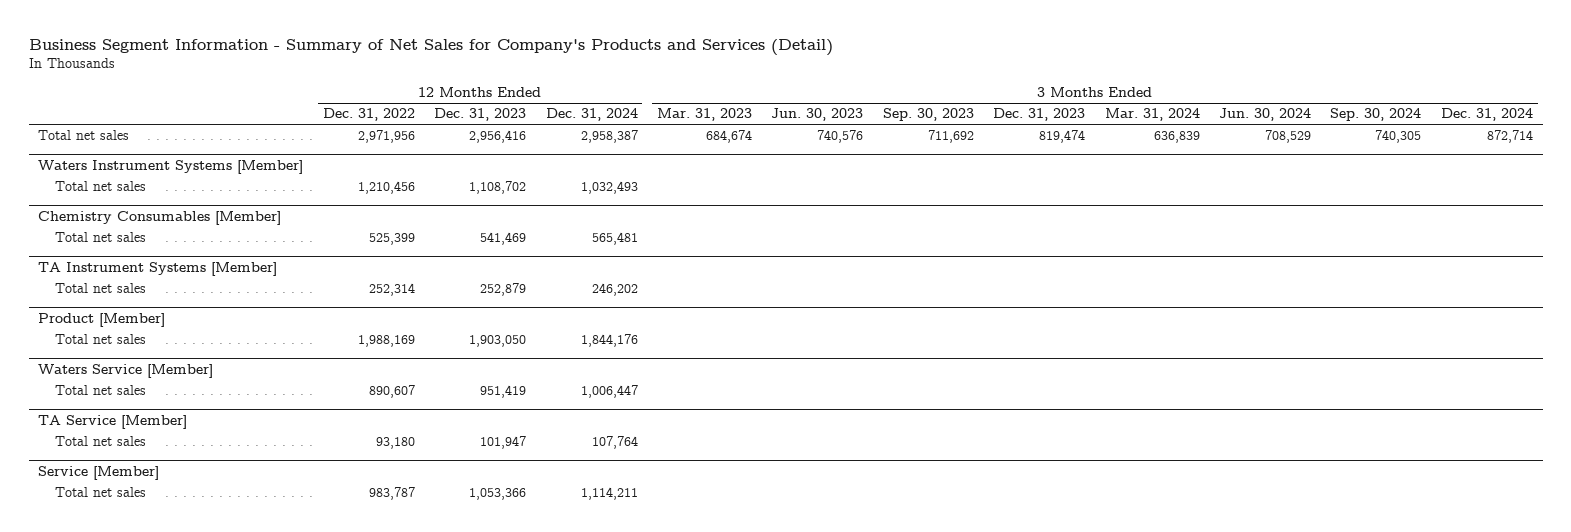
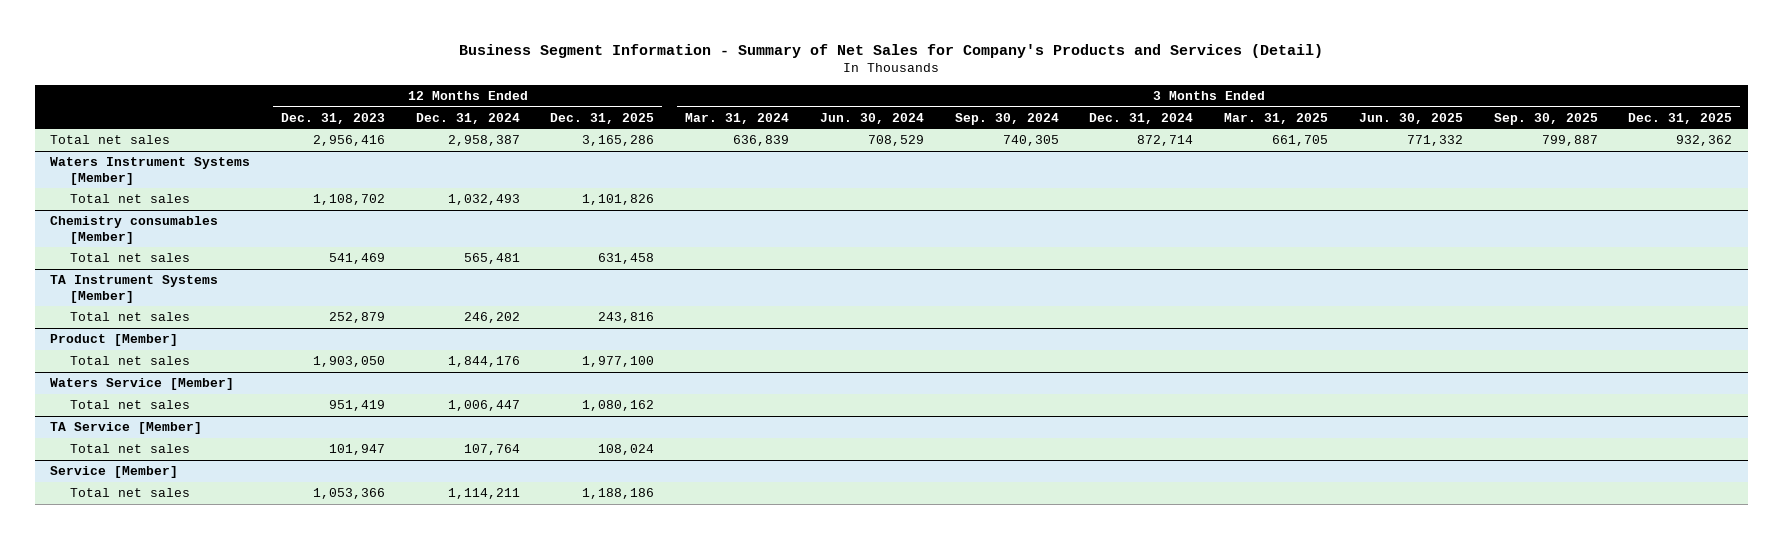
- | 12 Months Ended Dec. 31, 2022 | 12 Months Ended Dec. 31, 2023 | 12 Months Ended Dec. 31, 2024 | 3 Months Ended Mar. 31, 2023 | 3 Months Ended Jun. 30, 2023 | 3 Months Ended Sep. 30, 2023 | 3 Months Ended Dec. 31, 2023 | 3 Months Ended Mar. 31, 2024 | 3 Months Ended Jun. 30, 2024 | 3 Months Ended Sep. 30, 2024 | 3 Months Ended Dec. 31, 2024
+ | 12 Months Ended Dec. 31, 2023 | 12 Months Ended Dec. 31, 2024 | 12 Months Ended Dec. 31, 2025 | 3 Months Ended Mar. 31, 2024 | 3 Months Ended Jun. 30, 2024 | 3 Months Ended Sep. 30, 2024 | 3 Months Ended Dec. 31, 2024 | 3 Months Ended Mar. 31, 2025 | 3 Months Ended Jun. 30, 2025 | 3 Months Ended Sep. 30, 2025 | 3 Months Ended Dec. 31, 2025
- Chemistry Consumables [Member]
+ Chemistry consumables [Member]

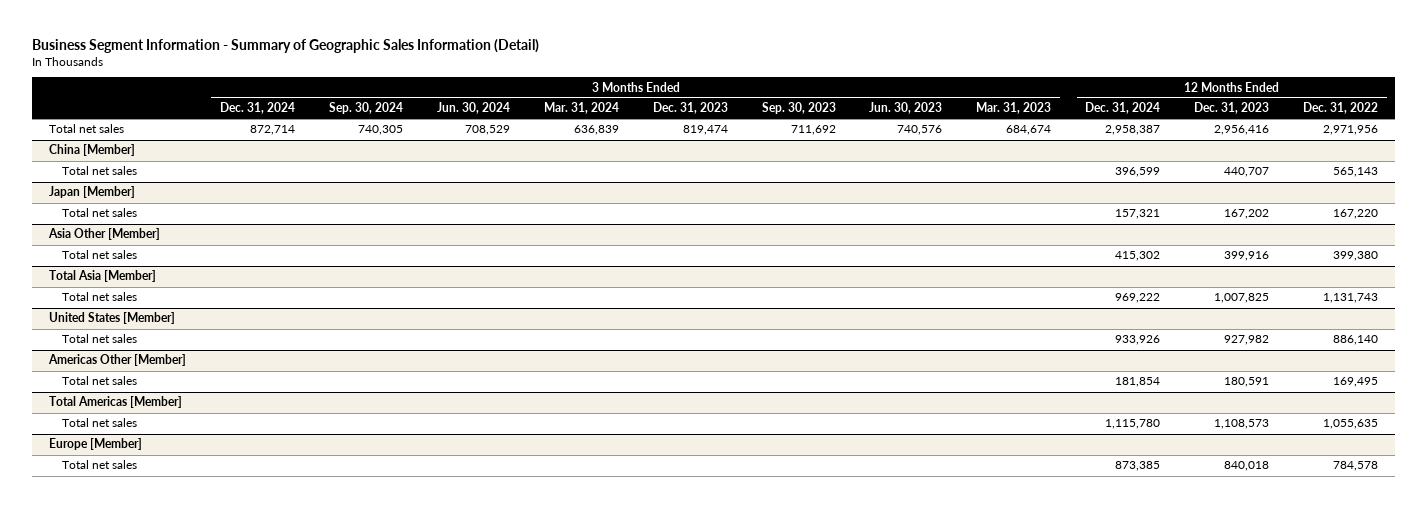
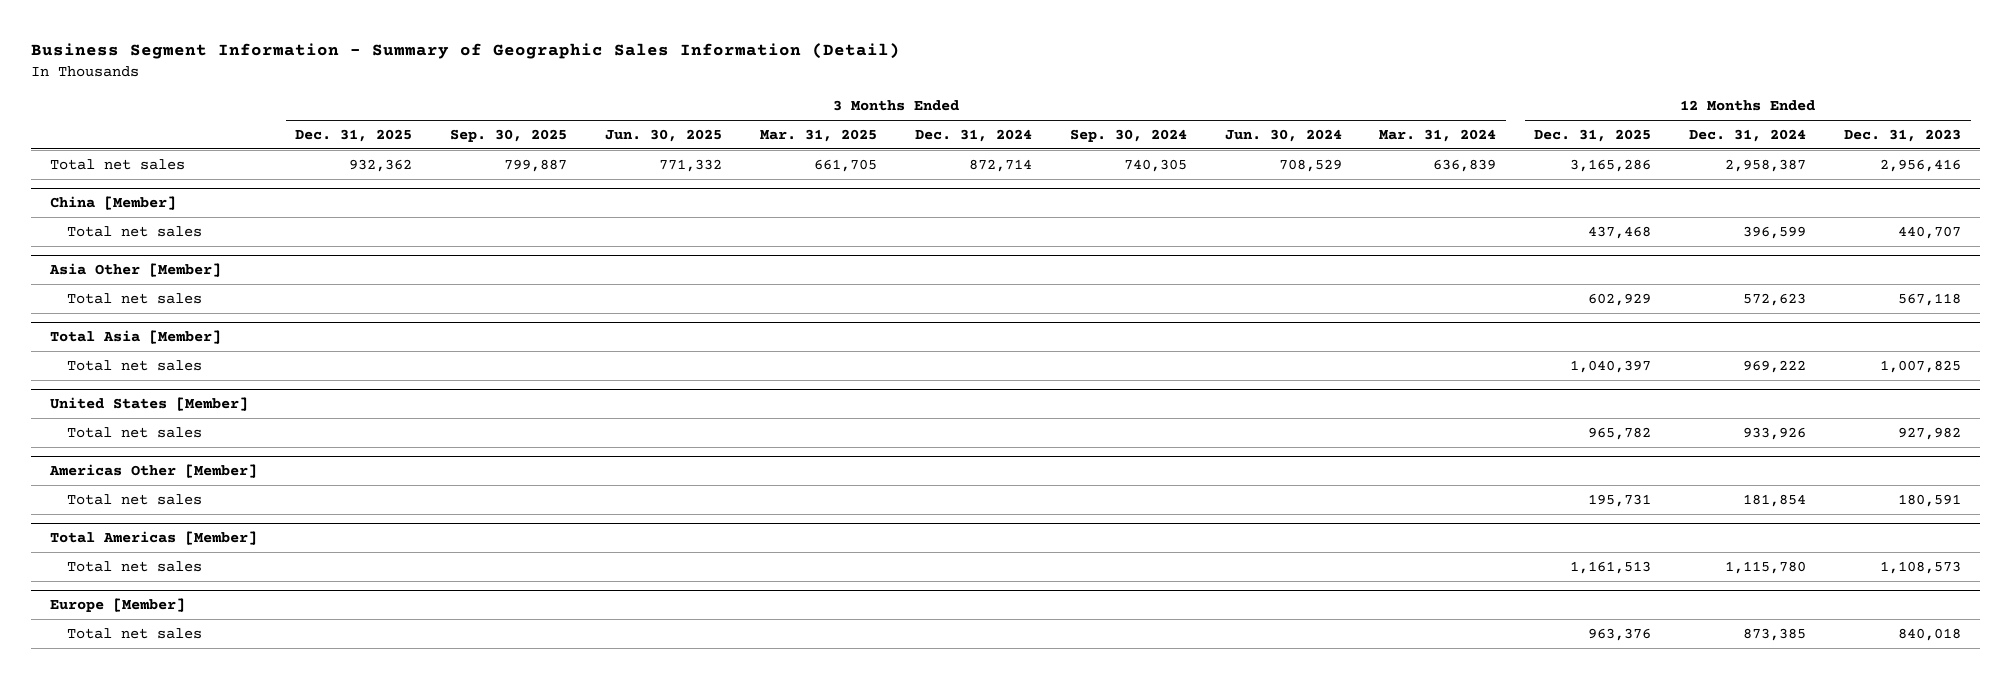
- | 3 Months Ended Dec. 31, 2024 | 3 Months Ended Sep. 30, 2024 | 3 Months Ended Jun. 30, 2024 | 3 Months Ended Mar. 31, 2024 | 3 Months Ended Dec. 31, 2023 | 3 Months Ended Sep. 30, 2023 | 3 Months Ended Jun. 30, 2023 | 3 Months Ended Mar. 31, 2023 | 12 Months Ended Dec. 31, 2024 | 12 Months Ended Dec. 31, 2023 | 12 Months Ended Dec. 31, 2022
+ | 3 Months Ended Dec. 31, 2025 | 3 Months Ended Sep. 30, 2025 | 3 Months Ended Jun. 30, 2025 | 3 Months Ended Mar. 31, 2025 | 3 Months Ended Dec. 31, 2024 | 3 Months Ended Sep. 30, 2024 | 3 Months Ended Jun. 30, 2024 | 3 Months Ended Mar. 31, 2024 | 12 Months Ended Dec. 31, 2025 | 12 Months Ended Dec. 31, 2024 | 12 Months Ended Dec. 31, 2023
- Japan [Member]
- Total net sales | | | | | | | | | 157,321 | 167,202 | 167,220
@ Asia Other [Member]
- Total net sales | | | | | | | | | 415,302 | 399,916 | 399,380
+ Total net sales | | | | | | | | | 602,929 | 572,623 | 567,118

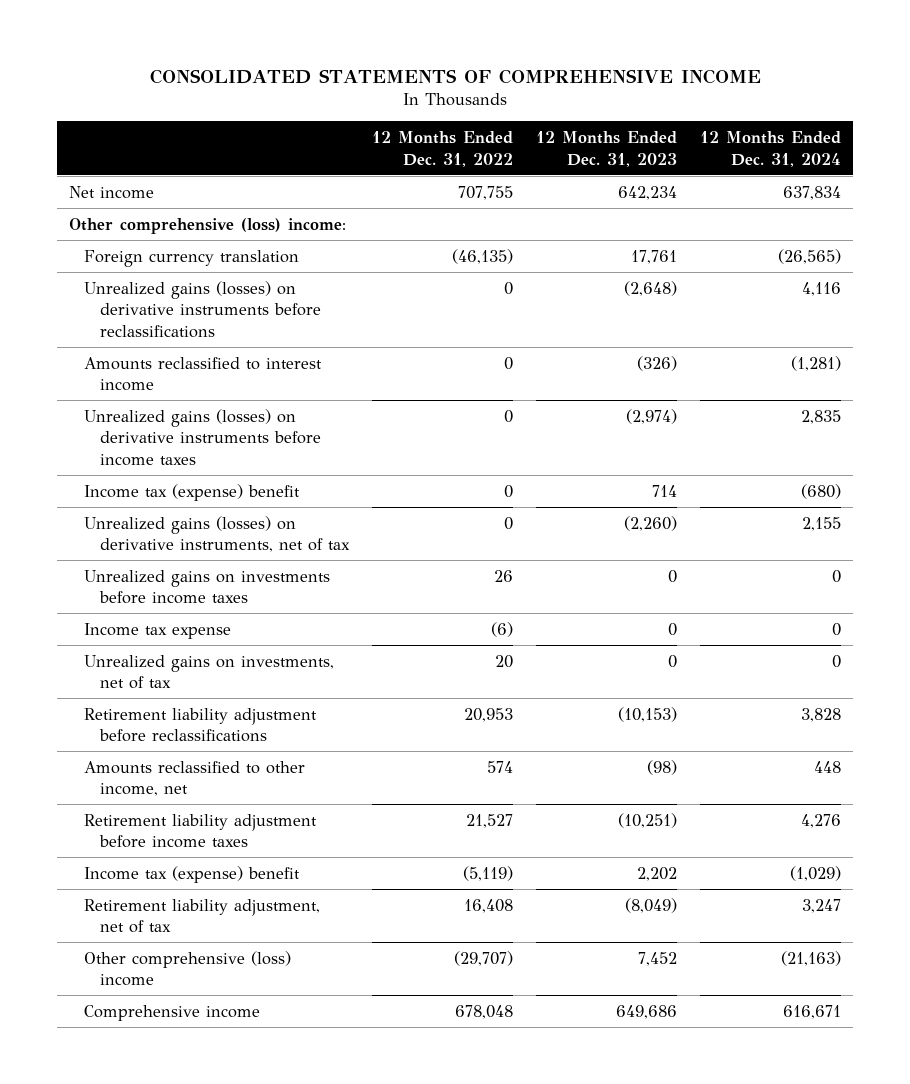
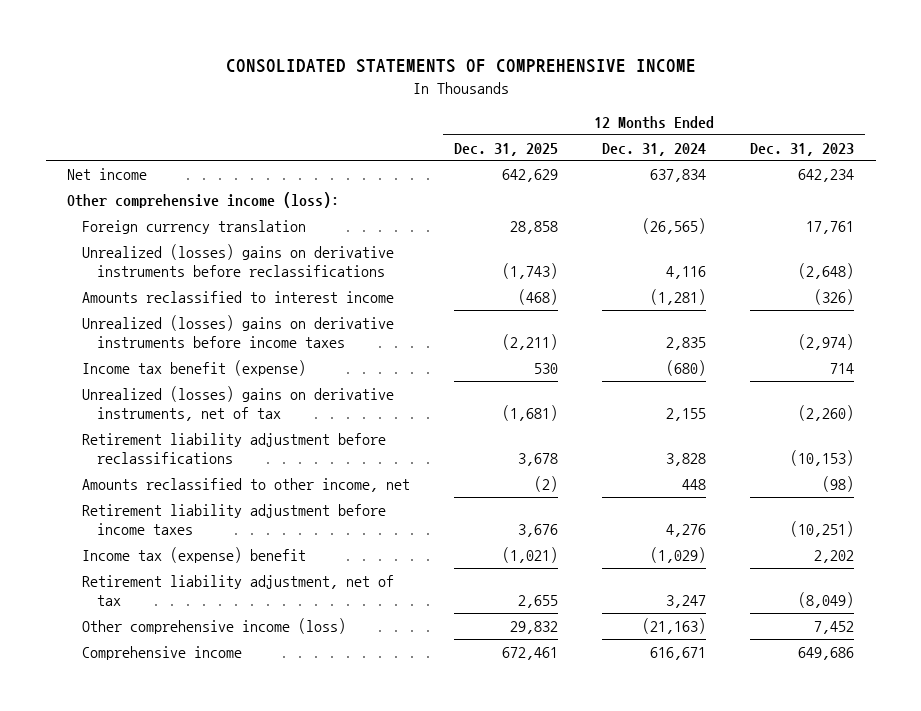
- | 12 Months Ended Dec. 31, 2022 | 12 Months Ended Dec. 31, 2023 | 12 Months Ended Dec. 31, 2024
+ | 12 Months Ended Dec. 31, 2025 | 12 Months Ended Dec. 31, 2024 | 12 Months Ended Dec. 31, 2023
- Other comprehensive (loss) income:
+ Other comprehensive income (loss):
- Unrealized gains (losses) on derivative instruments before reclassifications | 0 | (2,648) | 4,116
+ Unrealized (losses) gains on derivative instruments before reclassifications | (1,743) | 4,116 | (2,648)
- Unrealized gains (losses) on derivative instruments before income taxes | 0 | (2,974) | 2,835
- Income tax (expense) benefit | 0 | 714 | (680)
- Unrealized gains (losses) on derivative instruments, net of tax | 0 | (2,260) | 2,155
- Unrealized gains on investments before income taxes | 26 | 0 | 0
- Income tax expense | (6) | 0 | 0
- Unrealized gains on investments, net of tax | 20 | 0 | 0
+ Unrealized (losses) gains on derivative instruments before income taxes | (2,211) | 2,835 | (2,974)
+ Income tax benefit (expense) | 530 | (680) | 714
+ Unrealized (losses) gains on derivative instruments, net of tax | (1,681) | 2,155 | (2,260)
- Other comprehensive (loss) income | (29,707) | 7,452 | (21,163)
+ Other comprehensive income (loss) | 29,832 | (21,163) | 7,452

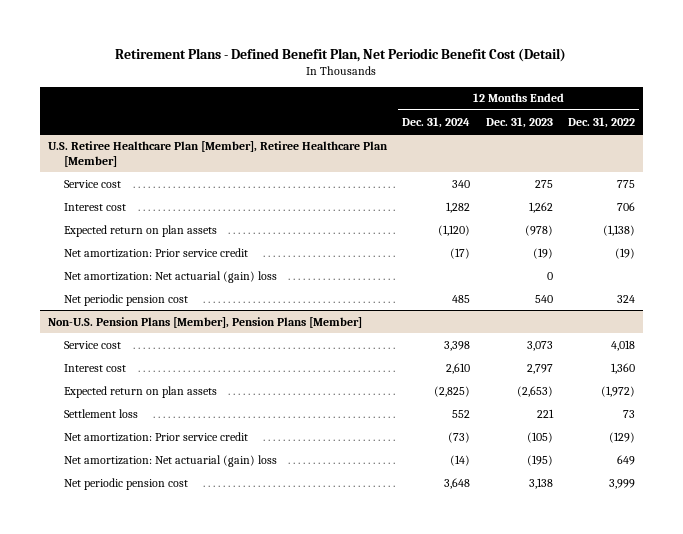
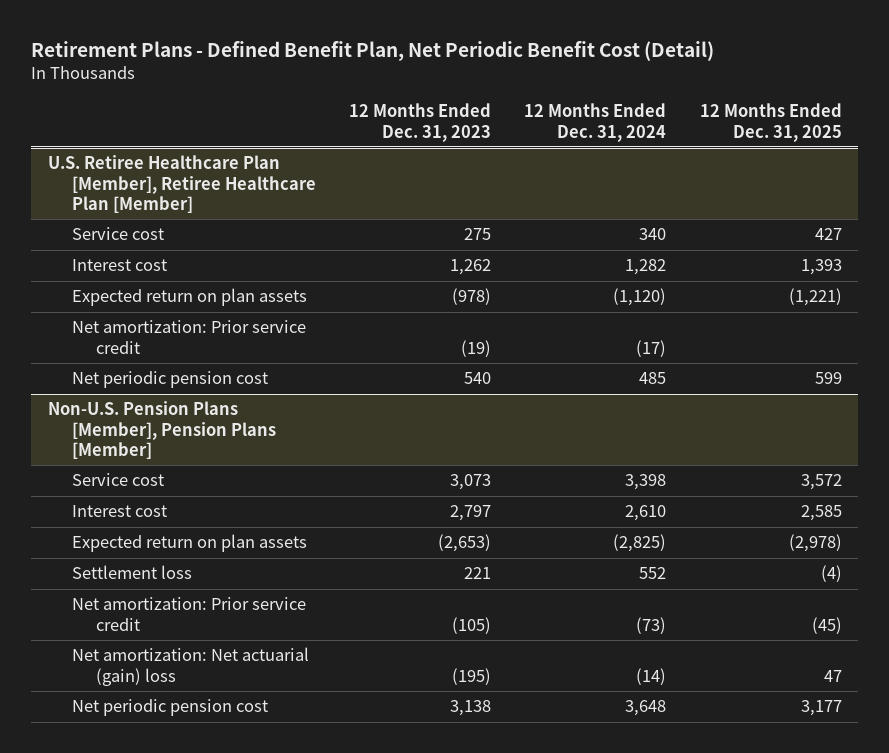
- | 12 Months Ended Dec. 31, 2024 | 12 Months Ended Dec. 31, 2023 | 12 Months Ended Dec. 31, 2022
+ | 12 Months Ended Dec. 31, 2023 | 12 Months Ended Dec. 31, 2024 | 12 Months Ended Dec. 31, 2025
@ U.S. Retiree Healthcare Plan [Member], Retiree Healthcare Plan [Member]
- Net amortization: Net actuarial (gain) loss | | 0 |

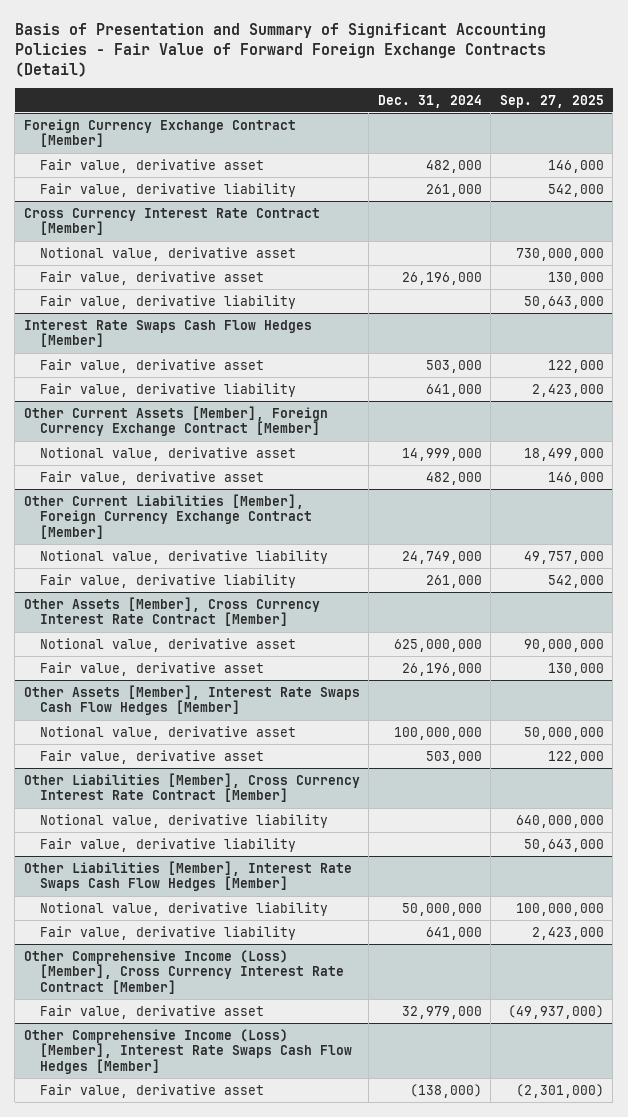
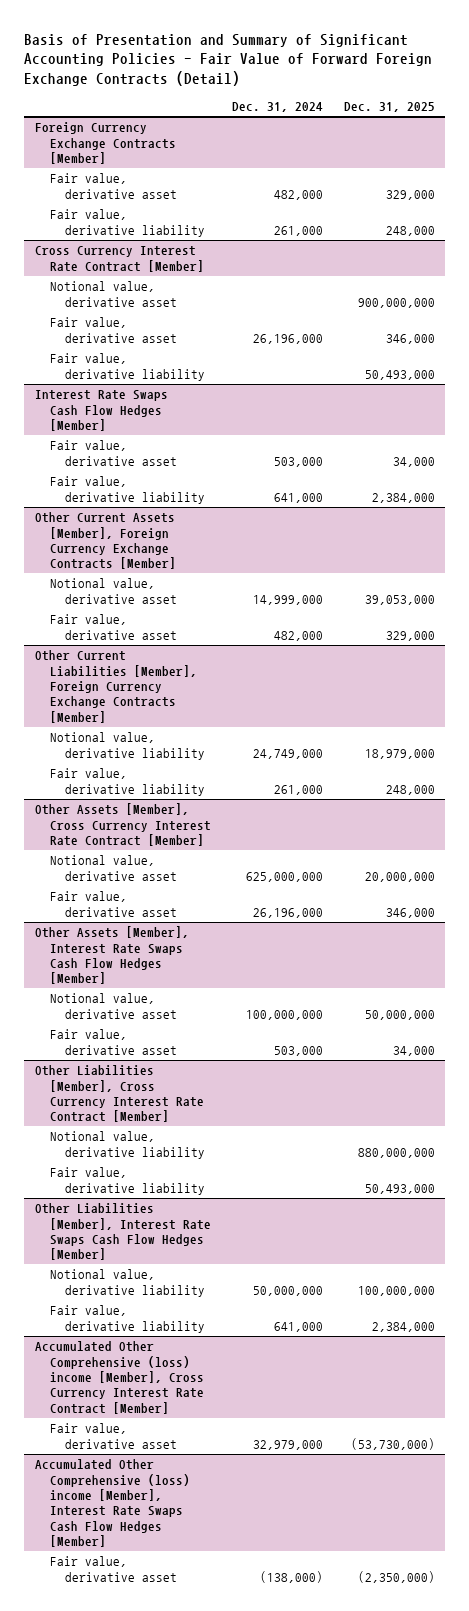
- | Dec. 31, 2024 | Sep. 27, 2025
+ | Dec. 31, 2024 | Dec. 31, 2025
- Foreign Currency Exchange Contract [Member]
+ Foreign Currency Exchange Contracts [Member]
- Other Current Assets [Member], Foreign Currency Exchange Contract [Member]
+ Other Current Assets [Member], Foreign Currency Exchange Contracts [Member]
- Other Current Liabilities [Member], Foreign Currency Exchange Contract [Member]
+ Other Current Liabilities [Member], Foreign Currency Exchange Contracts [Member]
- Other Comprehensive Income (Loss) [Member], Cross Currency Interest Rate Contract [Member]
+ Accumulated Other Comprehensive (loss) income [Member], Cross Currency Interest Rate Contract [Member]
- Other Comprehensive Income (Loss) [Member], Interest Rate Swaps Cash Flow Hedges [Member]
+ Accumulated Other Comprehensive (loss) income [Member], Interest Rate Swaps Cash Flow Hedges [Member]

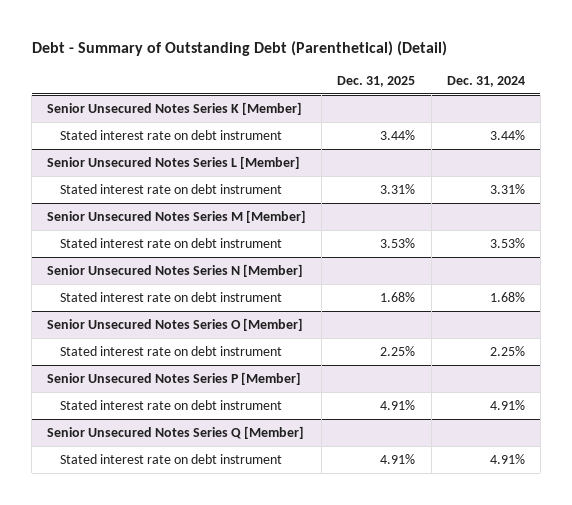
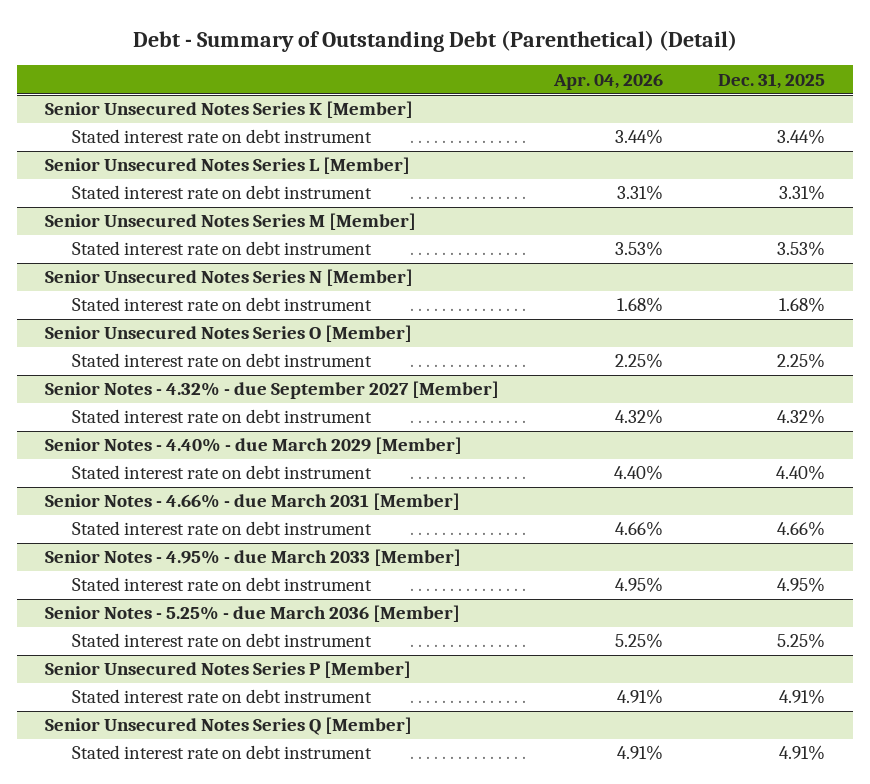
- | Dec. 31, 2025 | Dec. 31, 2024
+ | Apr. 04, 2026 | Dec. 31, 2025
+ Senior Notes - 4.32% - due September 2027 [Member]
+ Stated interest rate on debt instrument | 4.32% | 4.32%
+ Senior Notes - 4.40% - due March 2029 [Member]
+ Stated interest rate on debt instrument | 4.40% | 4.40%
+ Senior Notes - 4.66% - due March 2031 [Member]
+ Stated interest rate on debt instrument | 4.66% | 4.66%
+ Senior Notes - 4.95% - due March 2033 [Member]
+ Stated interest rate on debt instrument | 4.95% | 4.95%
+ Senior Notes - 5.25% - due March 2036 [Member]
+ Stated interest rate on debt instrument | 5.25% | 5.25%

